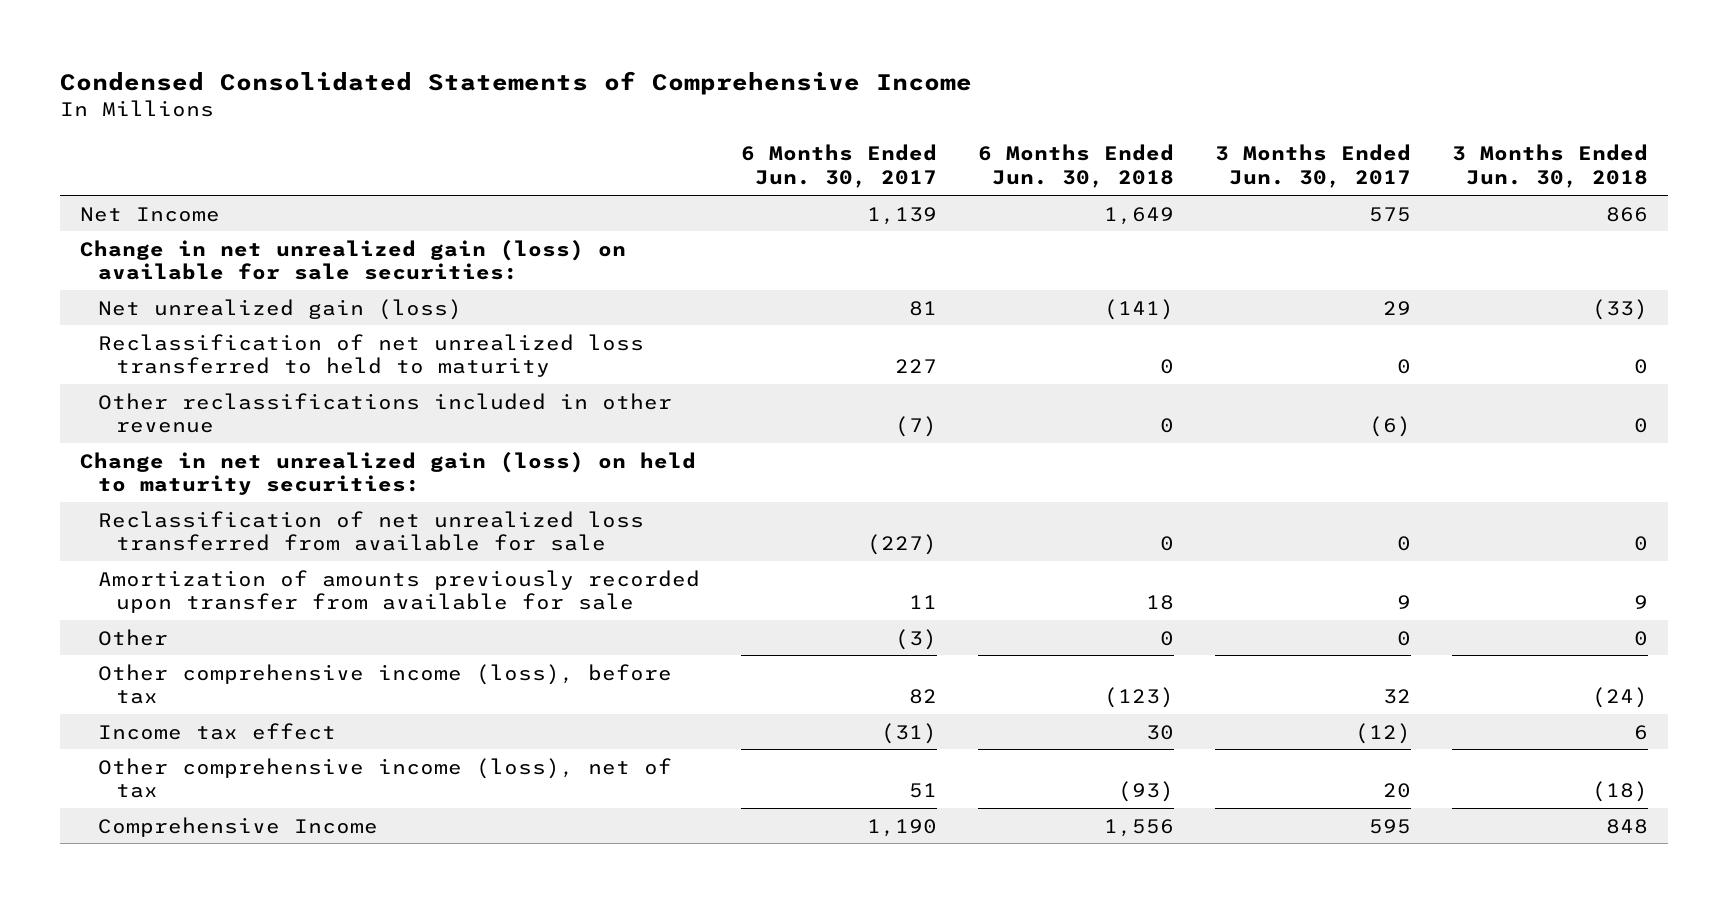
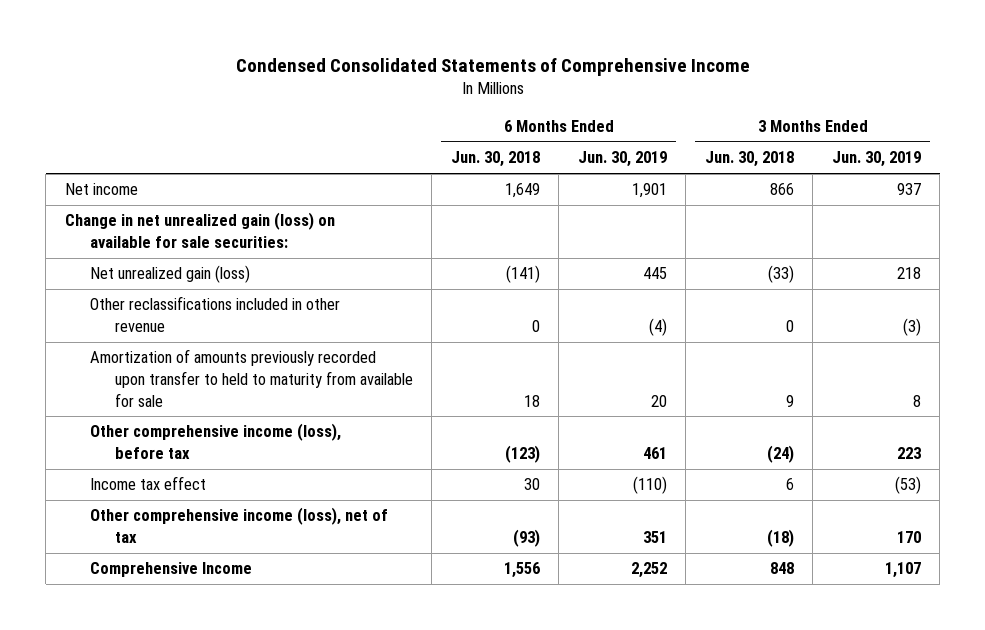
- | 6 Months Ended Jun. 30, 2017 | 6 Months Ended Jun. 30, 2018 | 3 Months Ended Jun. 30, 2017 | 3 Months Ended Jun. 30, 2018
+ | 6 Months Ended Jun. 30, 2018 | 6 Months Ended Jun. 30, 2019 | 3 Months Ended Jun. 30, 2018 | 3 Months Ended Jun. 30, 2019
- Net Income | 1,139 | 1,649 | 575 | 866
+ Net income | 1,649 | 1,901 | 866 | 937
- Reclassification of net unrealized loss transferred to held to maturity | 227 | 0 | 0 | 0
- Change in net unrealized gain (loss) on held to maturity securities:
- Reclassification of net unrealized loss transferred from available for sale | (227) | 0 | 0 | 0
- Amortization of amounts previously recorded upon transfer from available for sale | 11 | 18 | 9 | 9
- Other | (3) | 0 | 0 | 0
+ Amortization of amounts previously recorded upon transfer to held to maturity from available for sale | 18 | 20 | 9 | 8

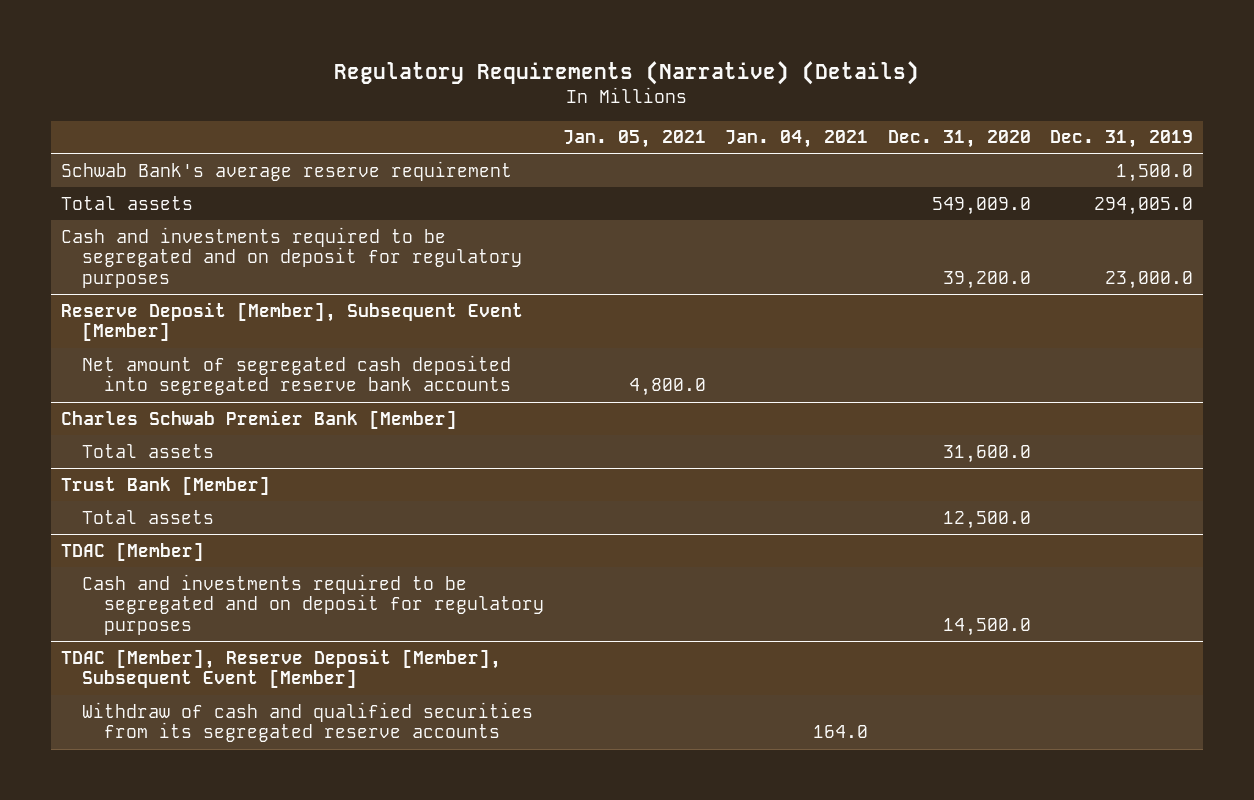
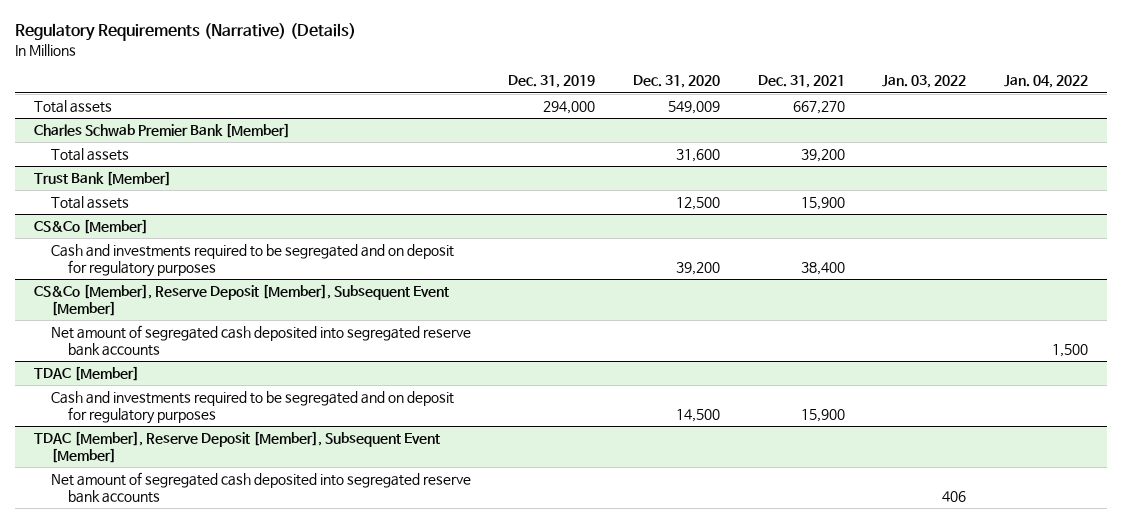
- | Jan. 05, 2021 | Jan. 04, 2021 | Dec. 31, 2020 | Dec. 31, 2019
+ | Dec. 31, 2019 | Dec. 31, 2020 | Dec. 31, 2021 | Jan. 03, 2022 | Jan. 04, 2022
- Schwab Bank's average reserve requirement | | | | 1,500.0
- Total assets | | | 549,009.0 | 294,005.0
- Cash and investments required to be segregated and on deposit for regulatory purposes | | | 39,200.0 | 23,000.0
- Reserve Deposit [Member], Subsequent Event [Member]
- Net amount of segregated cash deposited into segregated reserve bank accounts | 4,800.0 | | |
+ Total assets | 294,000 | 549,009 | 667,270 | |
@ Charles Schwab Premier Bank [Member]
- Total assets | | | 31,600.0 |
+ Total assets | | 31,600 | 39,200 | |
@ Trust Bank [Member]
- Total assets | | | 12,500.0 |
+ Total assets | | 12,500 | 15,900 | |
+ CS&Co [Member]
+ Cash and investments required to be segregated and on deposit for regulatory purposes | | 39,200 | 38,400 | |
+ CS&Co [Member], Reserve Deposit [Member], Subsequent Event [Member]
+ Net amount of segregated cash deposited into segregated reserve bank accounts | | | | | 1,500
@ TDAC [Member]
- Cash and investments required to be segregated and on deposit for regulatory purposes | | | 14,500.0 |
+ Cash and investments required to be segregated and on deposit for regulatory purposes | | 14,500 | 15,900 | |
@ TDAC [Member], Reserve Deposit [Member], Subsequent Event [Member]
- Withdraw of cash and qualified securities from its segregated reserve accounts | | 164.0 | |
+ Net amount of segregated cash deposited into segregated reserve bank accounts | | | | 406 |

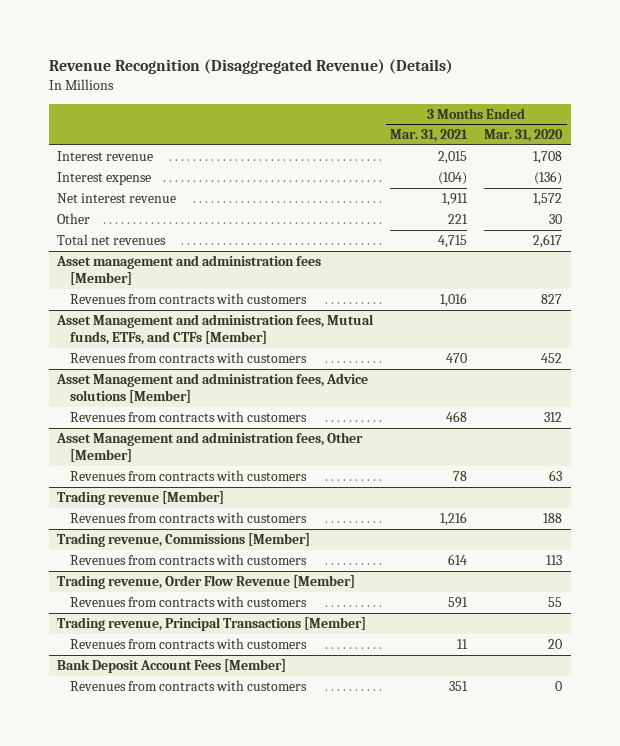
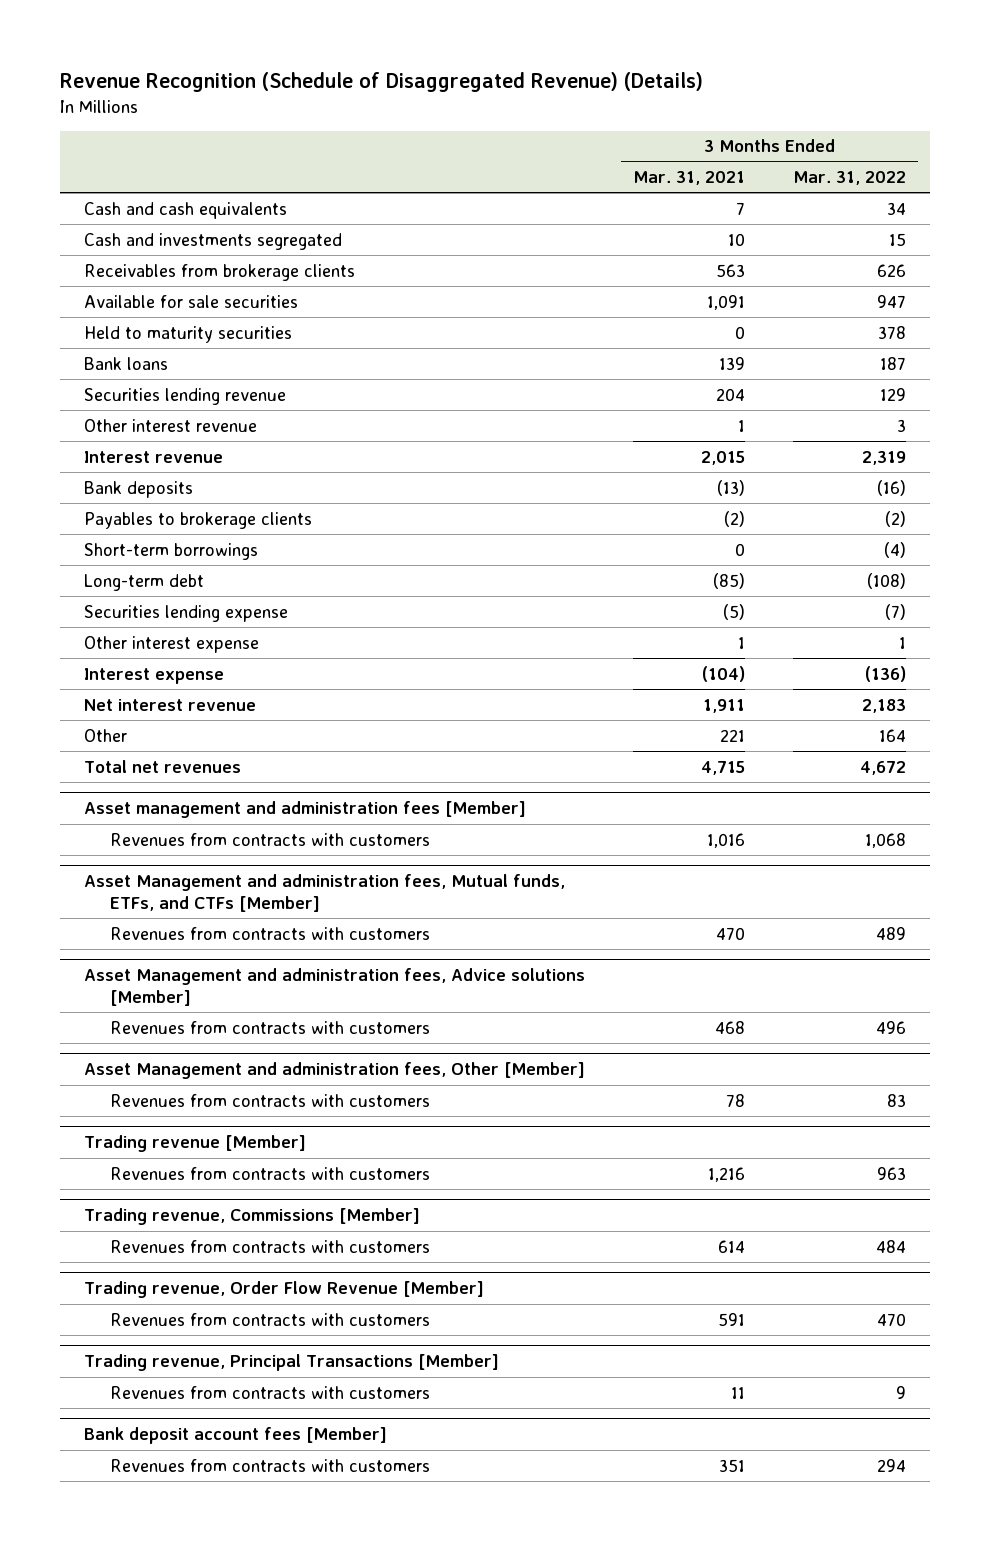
- Revenue Recognition (Disaggregated Revenue) (Details)
+ Revenue Recognition (Schedule of Disaggregated Revenue) (Details)
- | 3 Months Ended Mar. 31, 2021 | 3 Months Ended Mar. 31, 2020
+ | 3 Months Ended Mar. 31, 2021 | 3 Months Ended Mar. 31, 2022
+ Cash and cash equivalents | 7 | 34
+ Cash and investments segregated | 10 | 15
+ Receivables from brokerage clients | 563 | 626
+ Available for sale securities | 1,091 | 947
+ Held to maturity securities | 0 | 378
+ Bank loans | 139 | 187
+ Securities lending revenue | 204 | 129
+ Other interest revenue | 1 | 3
+ Bank deposits | (13) | (16)
+ Payables to brokerage clients | (2) | (2)
+ Short-term borrowings | 0 | (4)
+ Long-term debt | (85) | (108)
+ Securities lending expense | (5) | (7)
+ Other interest expense | 1 | 1
- Bank Deposit Account Fees [Member]
+ Bank deposit account fees [Member]

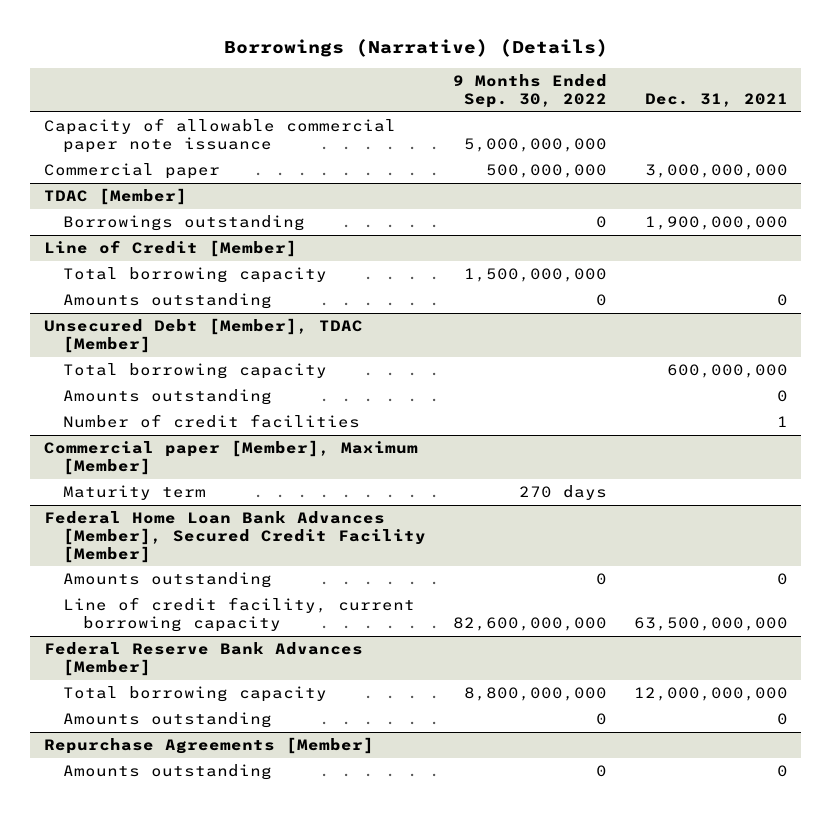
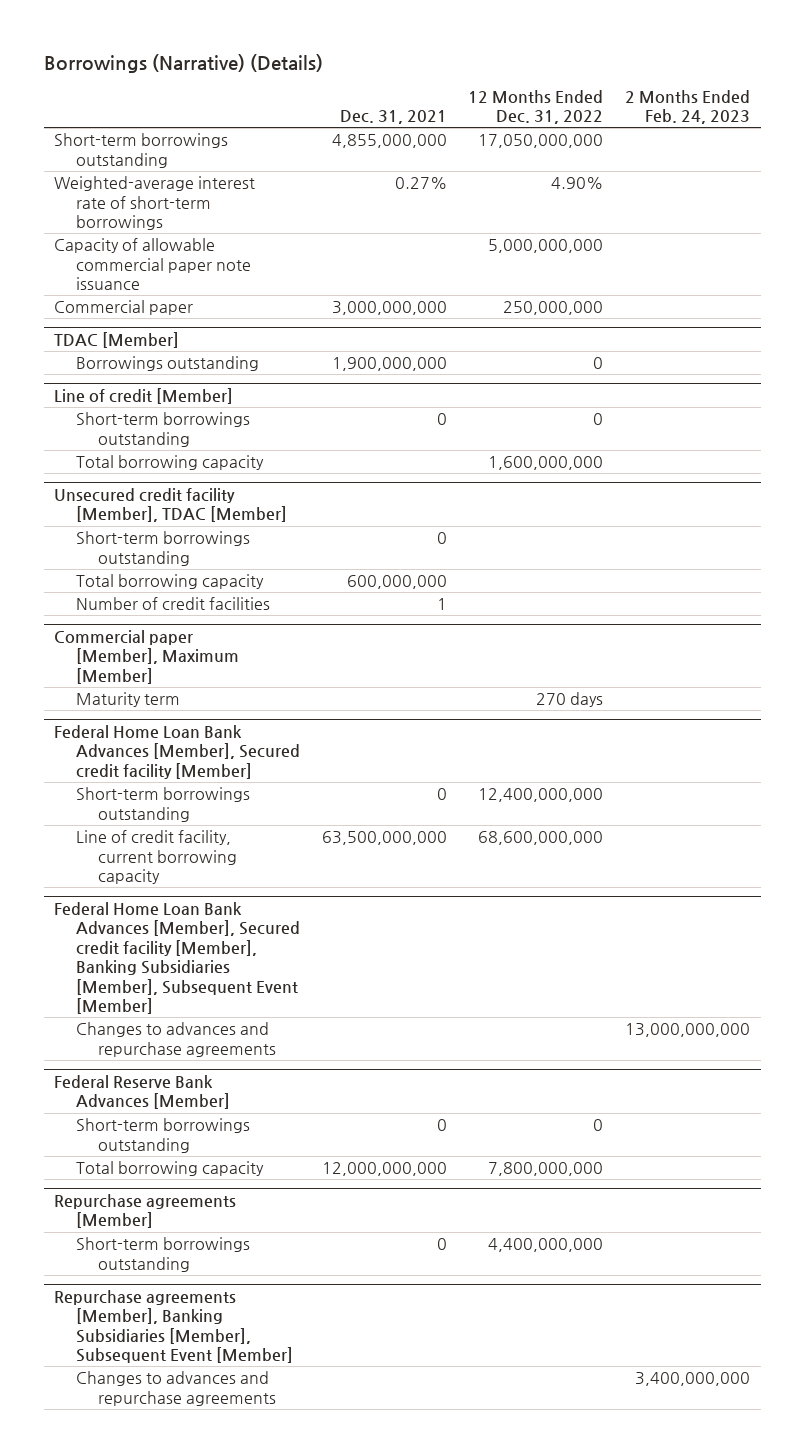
- | 9 Months Ended Sep. 30, 2022 | Dec. 31, 2021
+ | Dec. 31, 2021 | 12 Months Ended Dec. 31, 2022 | 2 Months Ended Feb. 24, 2023
+ Short-term borrowings outstanding | 4,855,000,000 | 17,050,000,000 |
+ Weighted-average interest rate of short-term borrowings | 0.27% | 4.90% |
- Line of Credit [Member]
+ Line of credit [Member]
+ Short-term borrowings outstanding | 0 | 0 |
- Amounts outstanding | 0 | 0
- Unsecured Debt [Member], TDAC [Member]
+ Unsecured credit facility [Member], TDAC [Member]
+ Short-term borrowings outstanding | 0 | |
- Amounts outstanding | | 0
- Federal Home Loan Bank Advances [Member], Secured Credit Facility [Member]
- Amounts outstanding | 0 | 0
+ Federal Home Loan Bank Advances [Member], Secured credit facility [Member]
+ Short-term borrowings outstanding | 0 | 12,400,000,000 |
+ Federal Home Loan Bank Advances [Member], Secured credit facility [Member], Banking Subsidiaries [Member], Subsequent Event [Member]
+ Changes to advances and repurchase agreements | | | 13,000,000,000
@ Federal Reserve Bank Advances [Member]
+ Short-term borrowings outstanding | 0 | 0 |
- Amounts outstanding | 0 | 0
- Repurchase Agreements [Member]
- Amounts outstanding | 0 | 0
+ Repurchase agreements [Member]
+ Short-term borrowings outstanding | 0 | 4,400,000,000 |
+ Repurchase agreements [Member], Banking Subsidiaries [Member], Subsequent Event [Member]
+ Changes to advances and repurchase agreements | | | 3,400,000,000

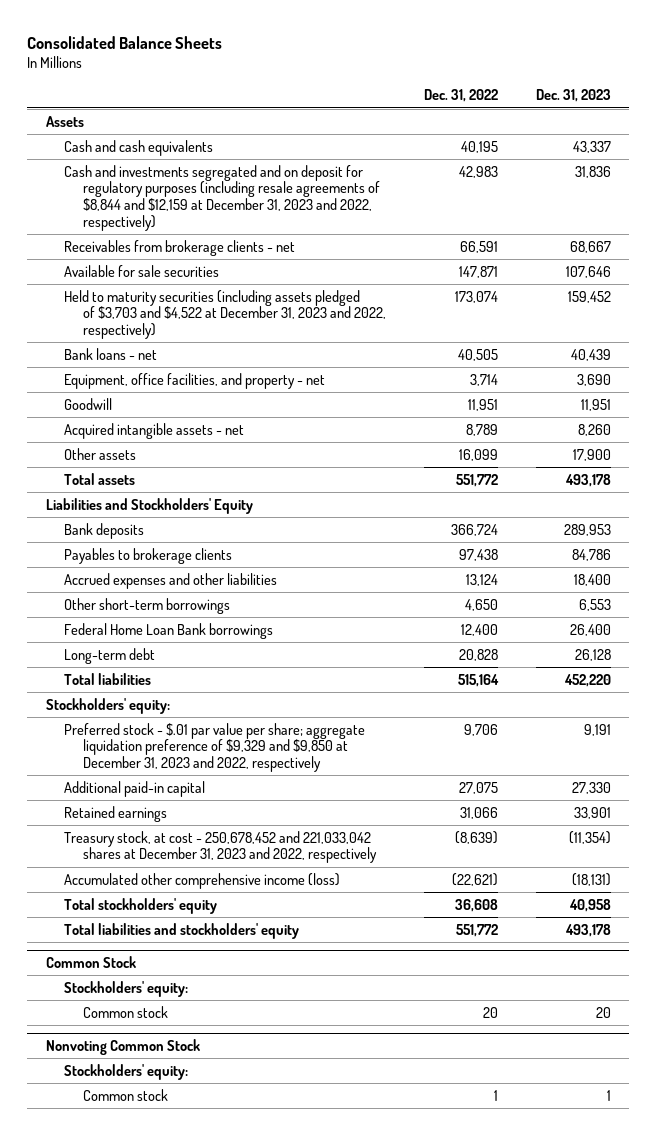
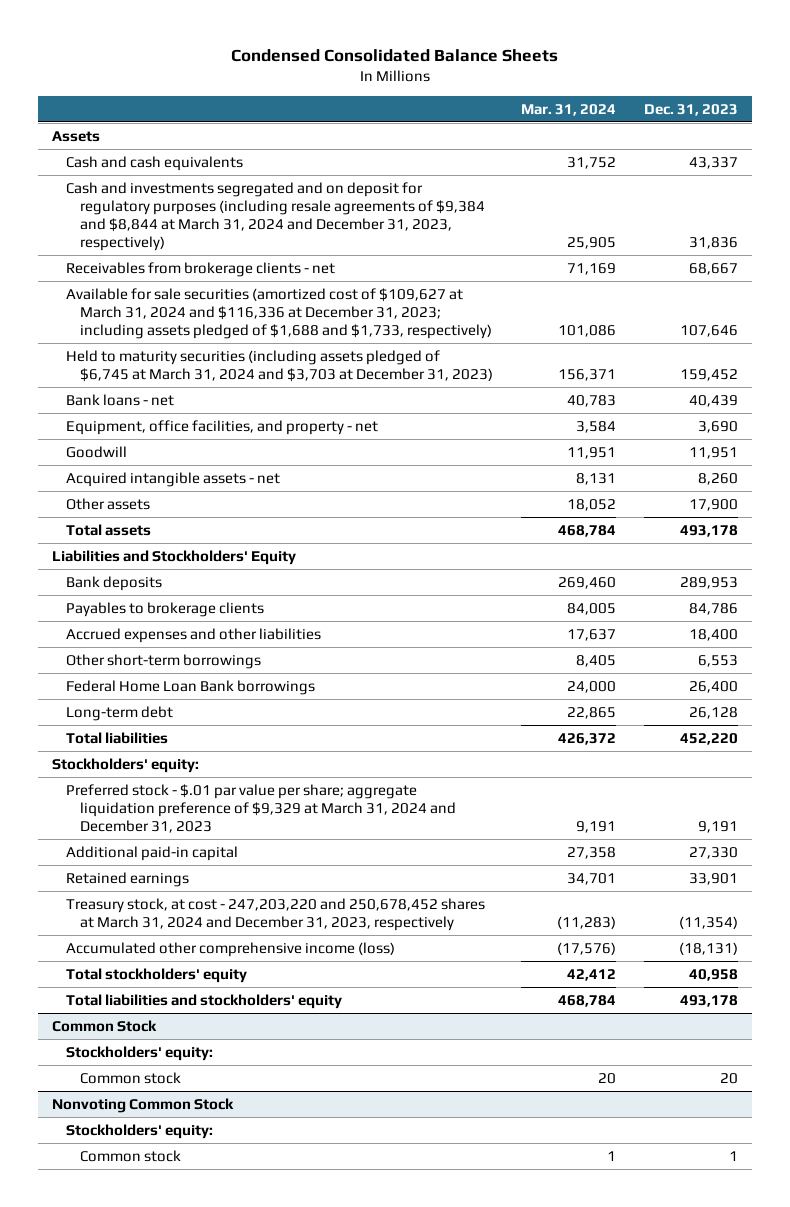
- Consolidated Balance Sheets
+ Condensed Consolidated Balance Sheets
- | Dec. 31, 2022 | Dec. 31, 2023
+ | Mar. 31, 2024 | Dec. 31, 2023
- Cash and investments segregated and on deposit for regulatory purposes (including resale agreements of $8,844 and $12,159 at December 31, 2023 and 2022, respectively) | 42,983 | 31,836
+ Cash and investments segregated and on deposit for regulatory purposes (including resale agreements of $9,384 and $8,844 at March 31, 2024 and December 31, 2023, respectively) | 25,905 | 31,836
- Available for sale securities | 147,871 | 107,646
- Held to maturity securities (including assets pledged of $3,703 and $4,522 at December 31, 2023 and 2022, respectively) | 173,074 | 159,452
+ Available for sale securities (amortized cost of $109,627 at March 31, 2024 and $116,336 at December 31, 2023; including assets pledged of $1,688 and $1,733, respectively) | 101,086 | 107,646
+ Held to maturity securities (including assets pledged of $6,745 at March 31, 2024 and $3,703 at December 31, 2023) | 156,371 | 159,452
- Preferred stock - $.01 par value per share; aggregate liquidation preference of $9,329 and $9,850 at December 31, 2023 and 2022, respectively | 9,706 | 9,191
+ Preferred stock - $.01 par value per share; aggregate liquidation preference of $9,329 at March 31, 2024 and December 31, 2023 | 9,191 | 9,191
- Treasury stock, at cost - 250,678,452 and 221,033,042 shares at December 31, 2023 and 2022, respectively | (8,639) | (11,354)
+ Treasury stock, at cost - 247,203,220 and 250,678,452 shares at March 31, 2024 and December 31, 2023, respectively | (11,283) | (11,354)

